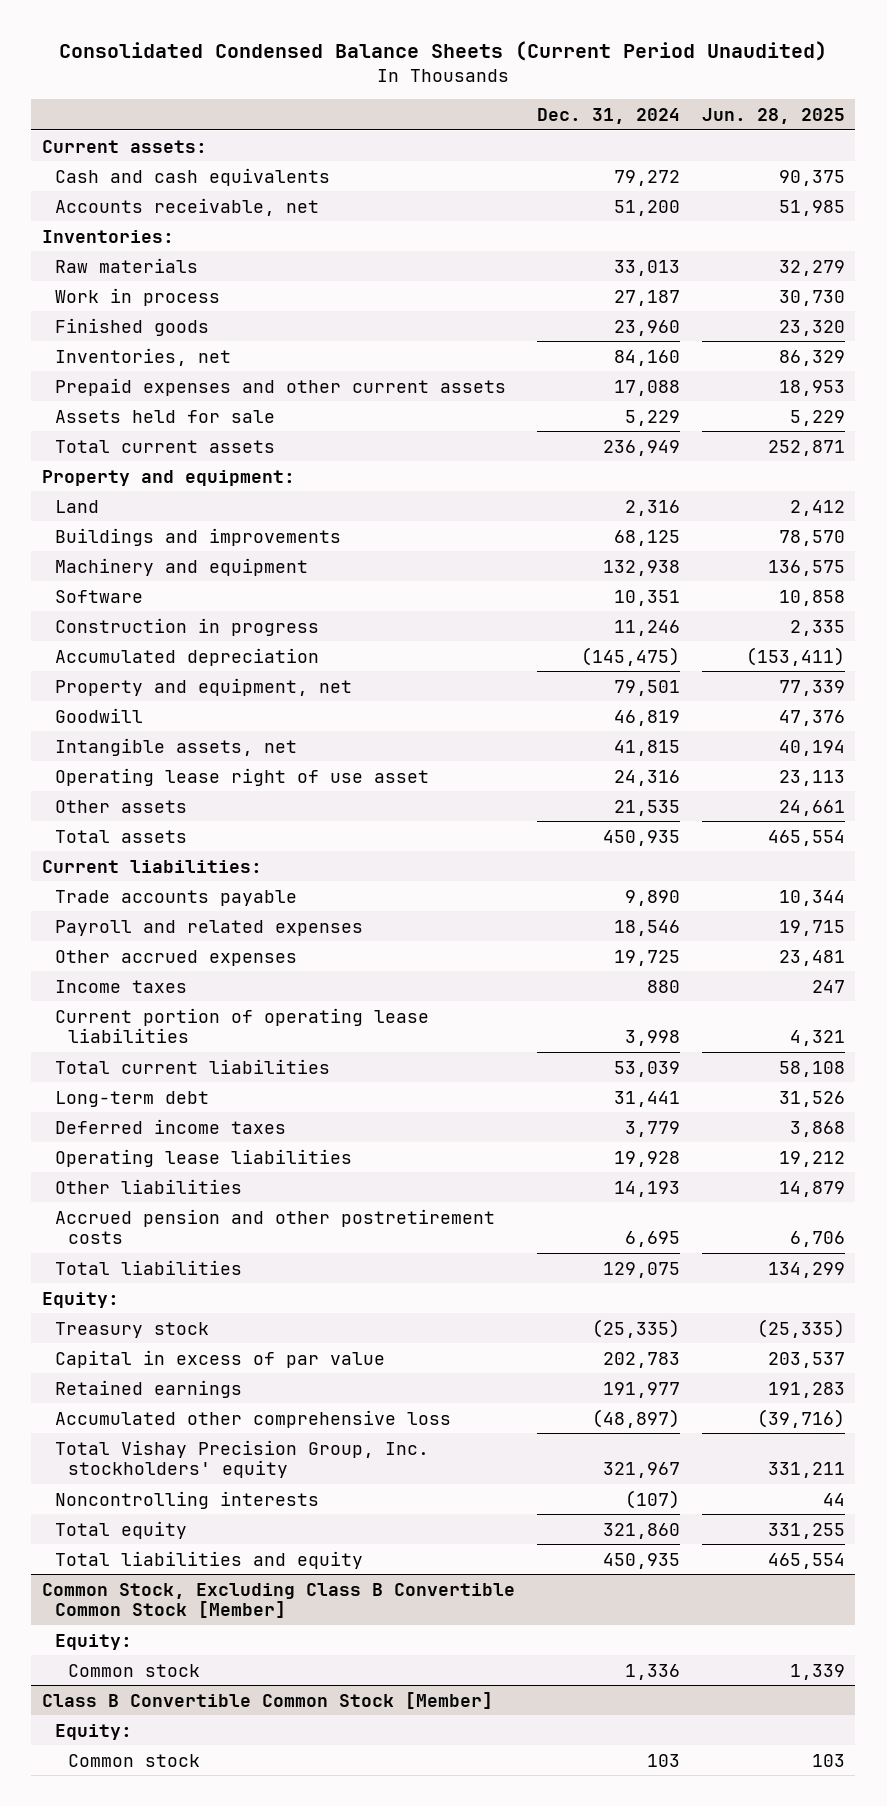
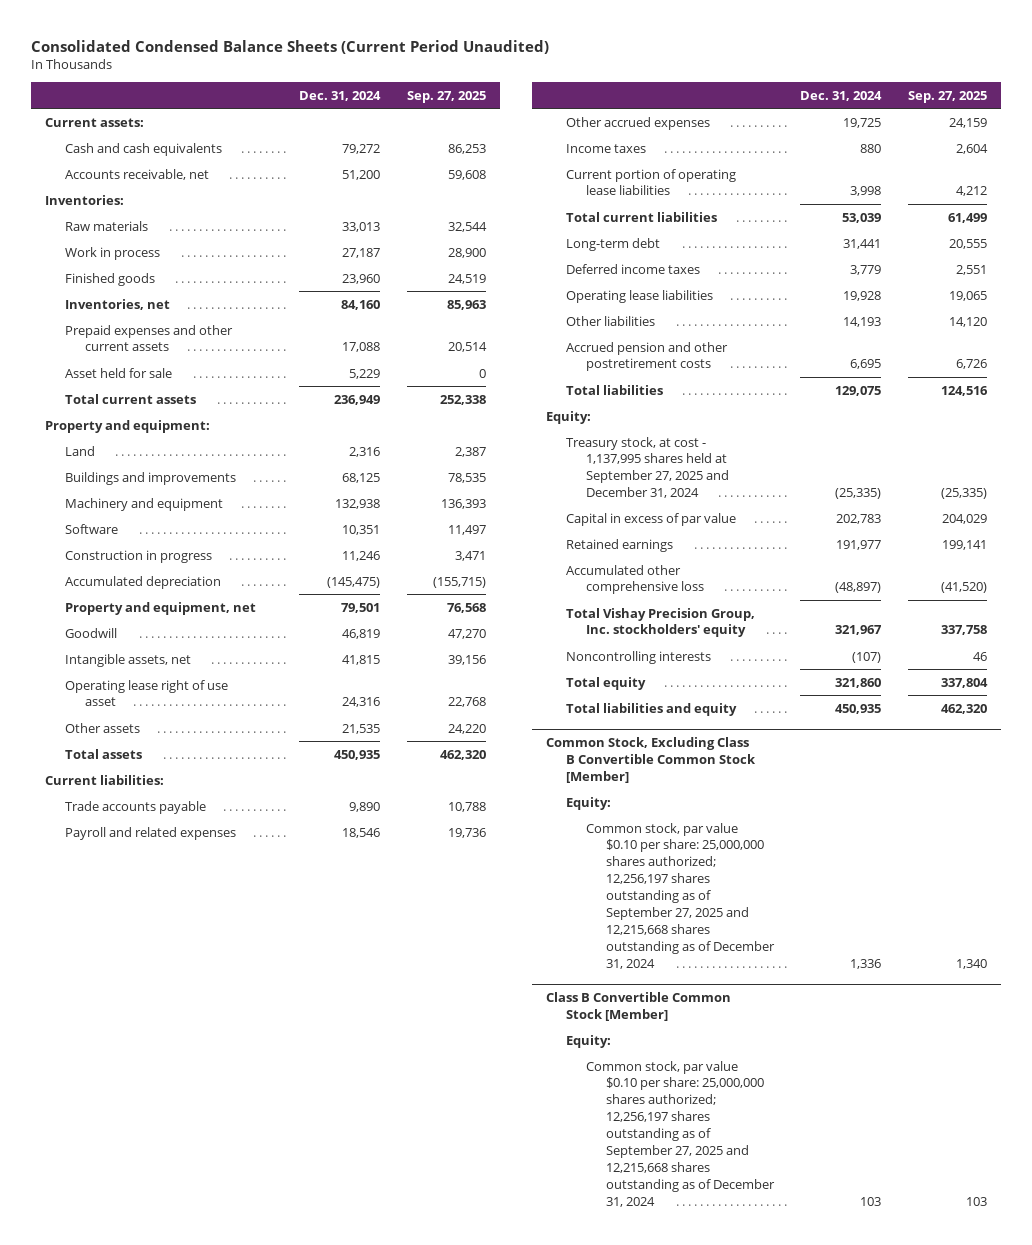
- | Dec. 31, 2024 | Jun. 28, 2025
+ | Dec. 31, 2024 | Sep. 27, 2025
- Assets held for sale | 5,229 | 5,229
+ Asset held for sale | 5,229 | 0
- Treasury stock | (25,335) | (25,335)
+ Treasury stock, at cost - 1,137,995 shares held at September 27, 2025 and December 31, 2024 | (25,335) | (25,335)
@ Common Stock, Excluding Class B Convertible Common Stock [Member]
- Common stock | 1,336 | 1,339
+ Common stock, par value $0.10 per share: 25,000,000 shares authorized; 12,256,197 shares outstanding as of September 27, 2025 and 12,215,668 shares outstanding as of December 31, 2024 | 1,336 | 1,340
@ Class B Convertible Common Stock [Member]
- Common stock | 103 | 103
+ Common stock, par value $0.10 per share: 25,000,000 shares authorized; 12,256,197 shares outstanding as of September 27, 2025 and 12,215,668 shares outstanding as of December 31, 2024 | 103 | 103

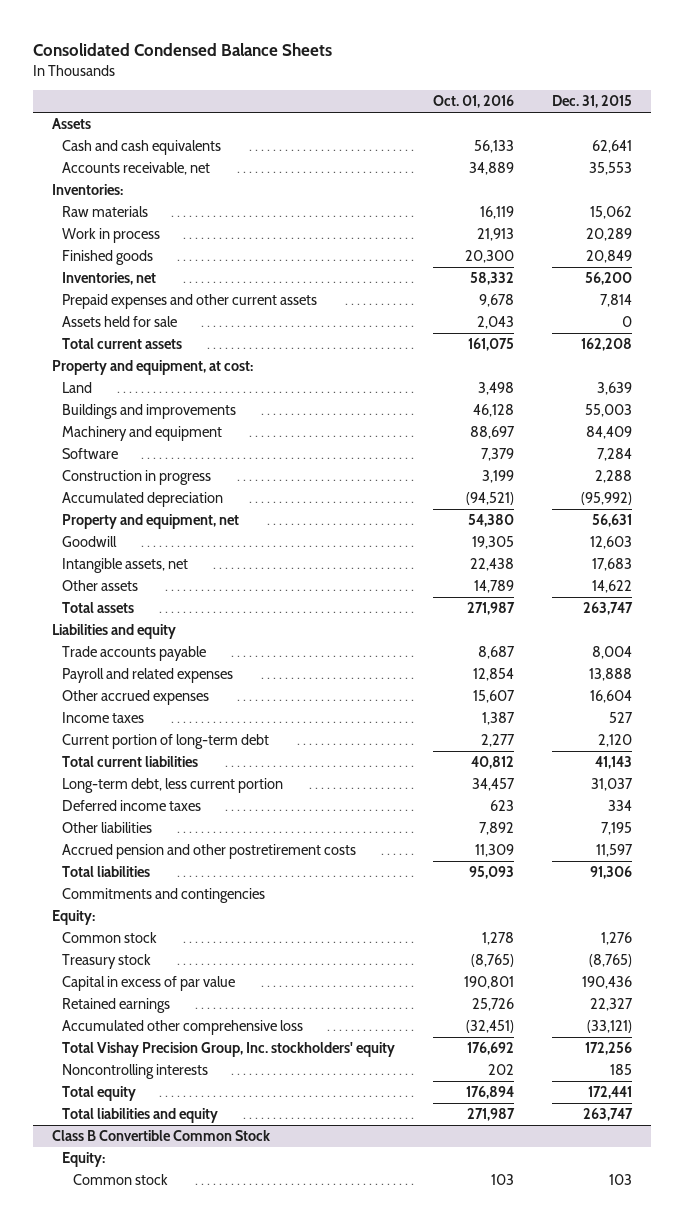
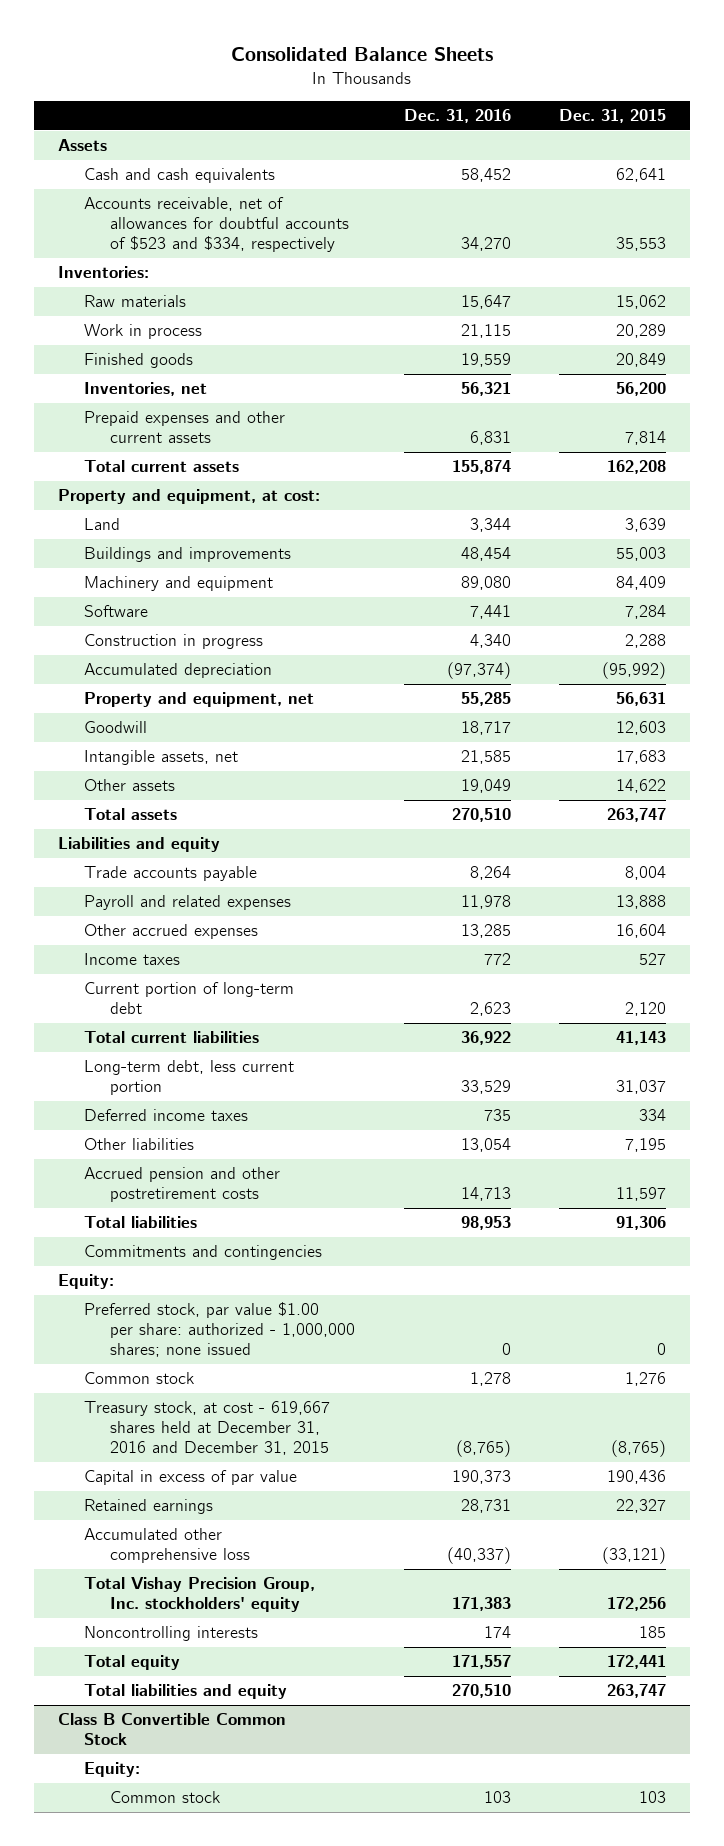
- Consolidated Condensed Balance Sheets
+ Consolidated Balance Sheets
- | Oct. 01, 2016 | Dec. 31, 2015
+ | Dec. 31, 2016 | Dec. 31, 2015
- Accounts receivable, net | 34,889 | 35,553
+ Accounts receivable, net of allowances for doubtful accounts of $523 and $334, respectively | 34,270 | 35,553
- Assets held for sale | 2,043 | 0
+ Preferred stock, par value $1.00 per share: authorized - 1,000,000 shares; none issued | 0 | 0
- Treasury stock | (8,765) | (8,765)
+ Treasury stock, at cost - 619,667 shares held at December 31, 2016 and December 31, 2015 | (8,765) | (8,765)

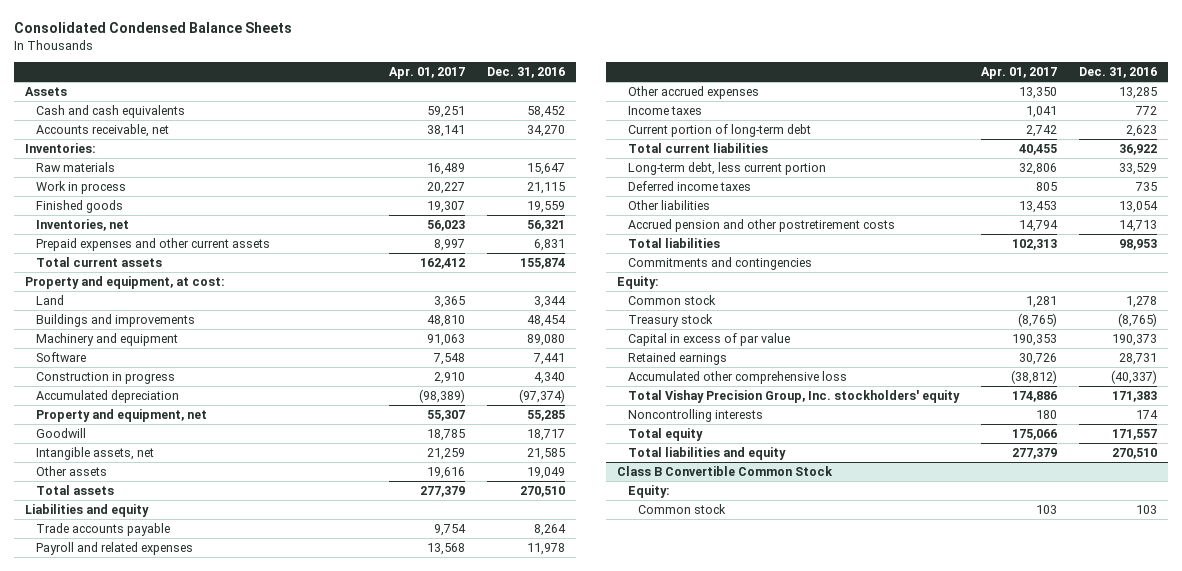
- Consolidated Balance Sheets
+ Consolidated Condensed Balance Sheets
- | Dec. 31, 2016 | Dec. 31, 2015
+ | Apr. 01, 2017 | Dec. 31, 2016
- Accounts receivable, net of allowances for doubtful accounts of $523 and $334, respectively | 34,270 | 35,553
+ Accounts receivable, net | 38,141 | 34,270
- Preferred stock, par value $1.00 per share: authorized - 1,000,000 shares; none issued | 0 | 0
- Treasury stock, at cost - 619,667 shares held at December 31, 2016 and December 31, 2015 | (8,765) | (8,765)
+ Treasury stock | (8,765) | (8,765)

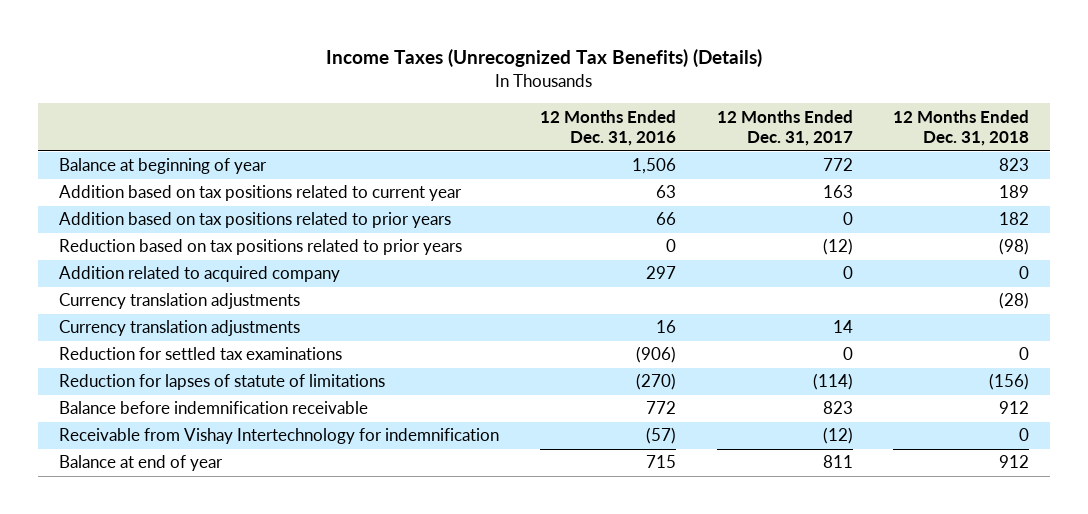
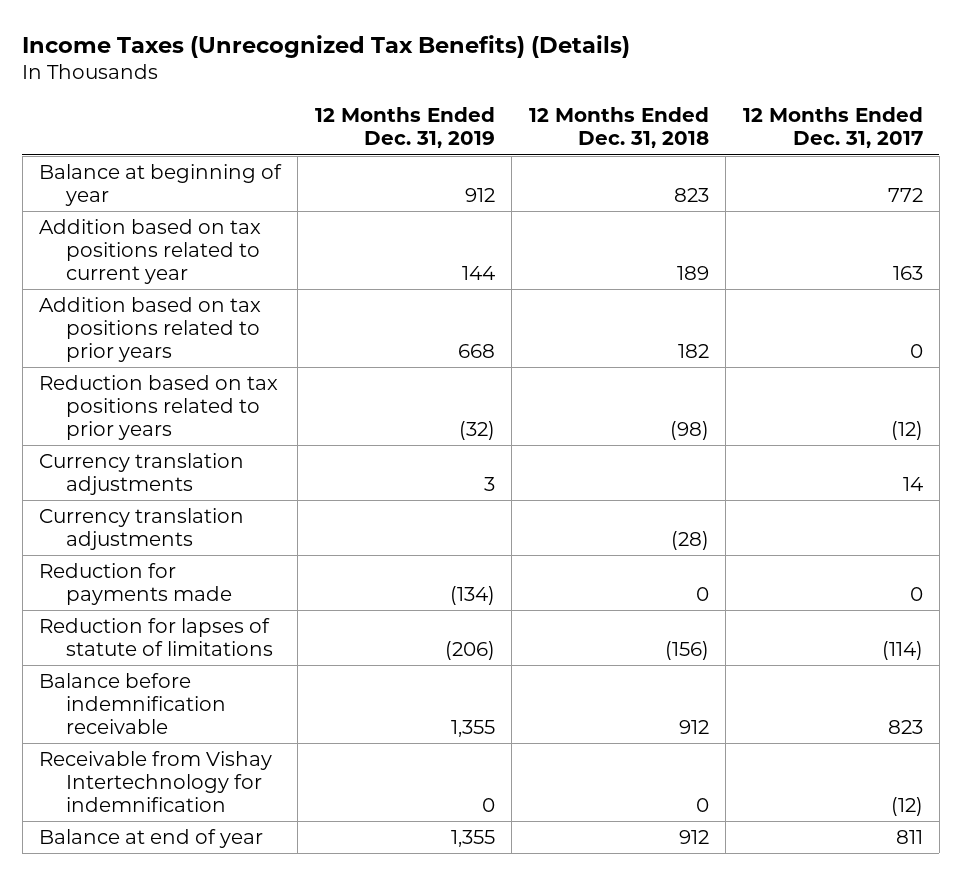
- | 12 Months Ended Dec. 31, 2016 | 12 Months Ended Dec. 31, 2017 | 12 Months Ended Dec. 31, 2018
+ | 12 Months Ended Dec. 31, 2019 | 12 Months Ended Dec. 31, 2018 | 12 Months Ended Dec. 31, 2017
- Addition related to acquired company | 297 | 0 | 0
- Reduction for settled tax examinations | (906) | 0 | 0
moved down: Currency translation adjustments | | (28) |
+ Reduction for payments made | (134) | 0 | 0

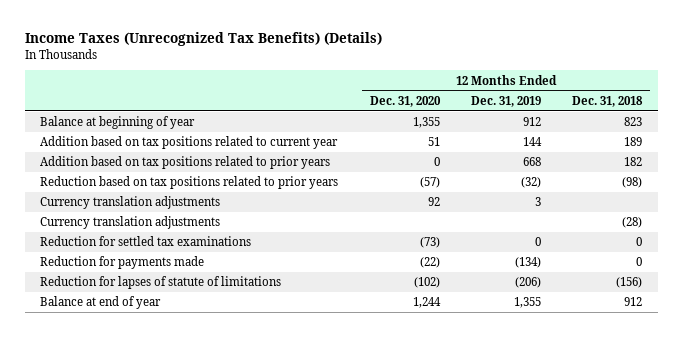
- | 12 Months Ended Dec. 31, 2019 | 12 Months Ended Dec. 31, 2018 | 12 Months Ended Dec. 31, 2017
+ | 12 Months Ended Dec. 31, 2020 | 12 Months Ended Dec. 31, 2019 | 12 Months Ended Dec. 31, 2018
+ Reduction for settled tax examinations | (73) | 0 | 0
- Balance before indemnification receivable | 1,355 | 912 | 823
- Receivable from Vishay Intertechnology for indemnification | 0 | 0 | (12)

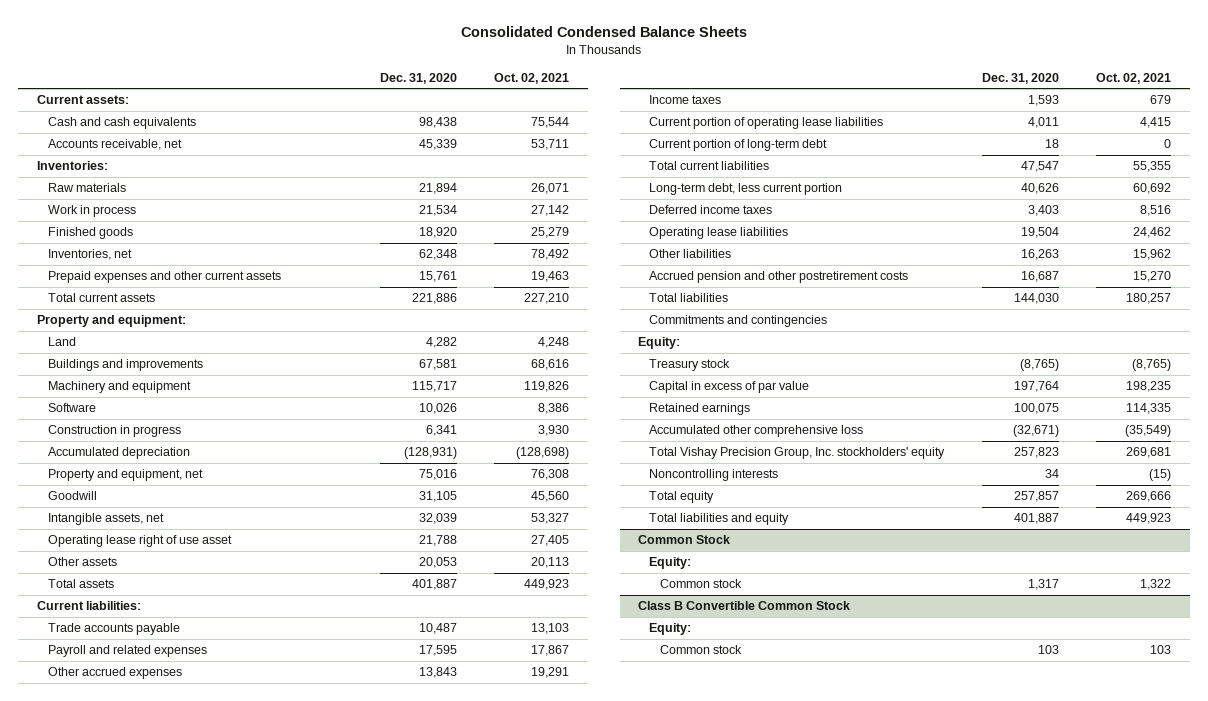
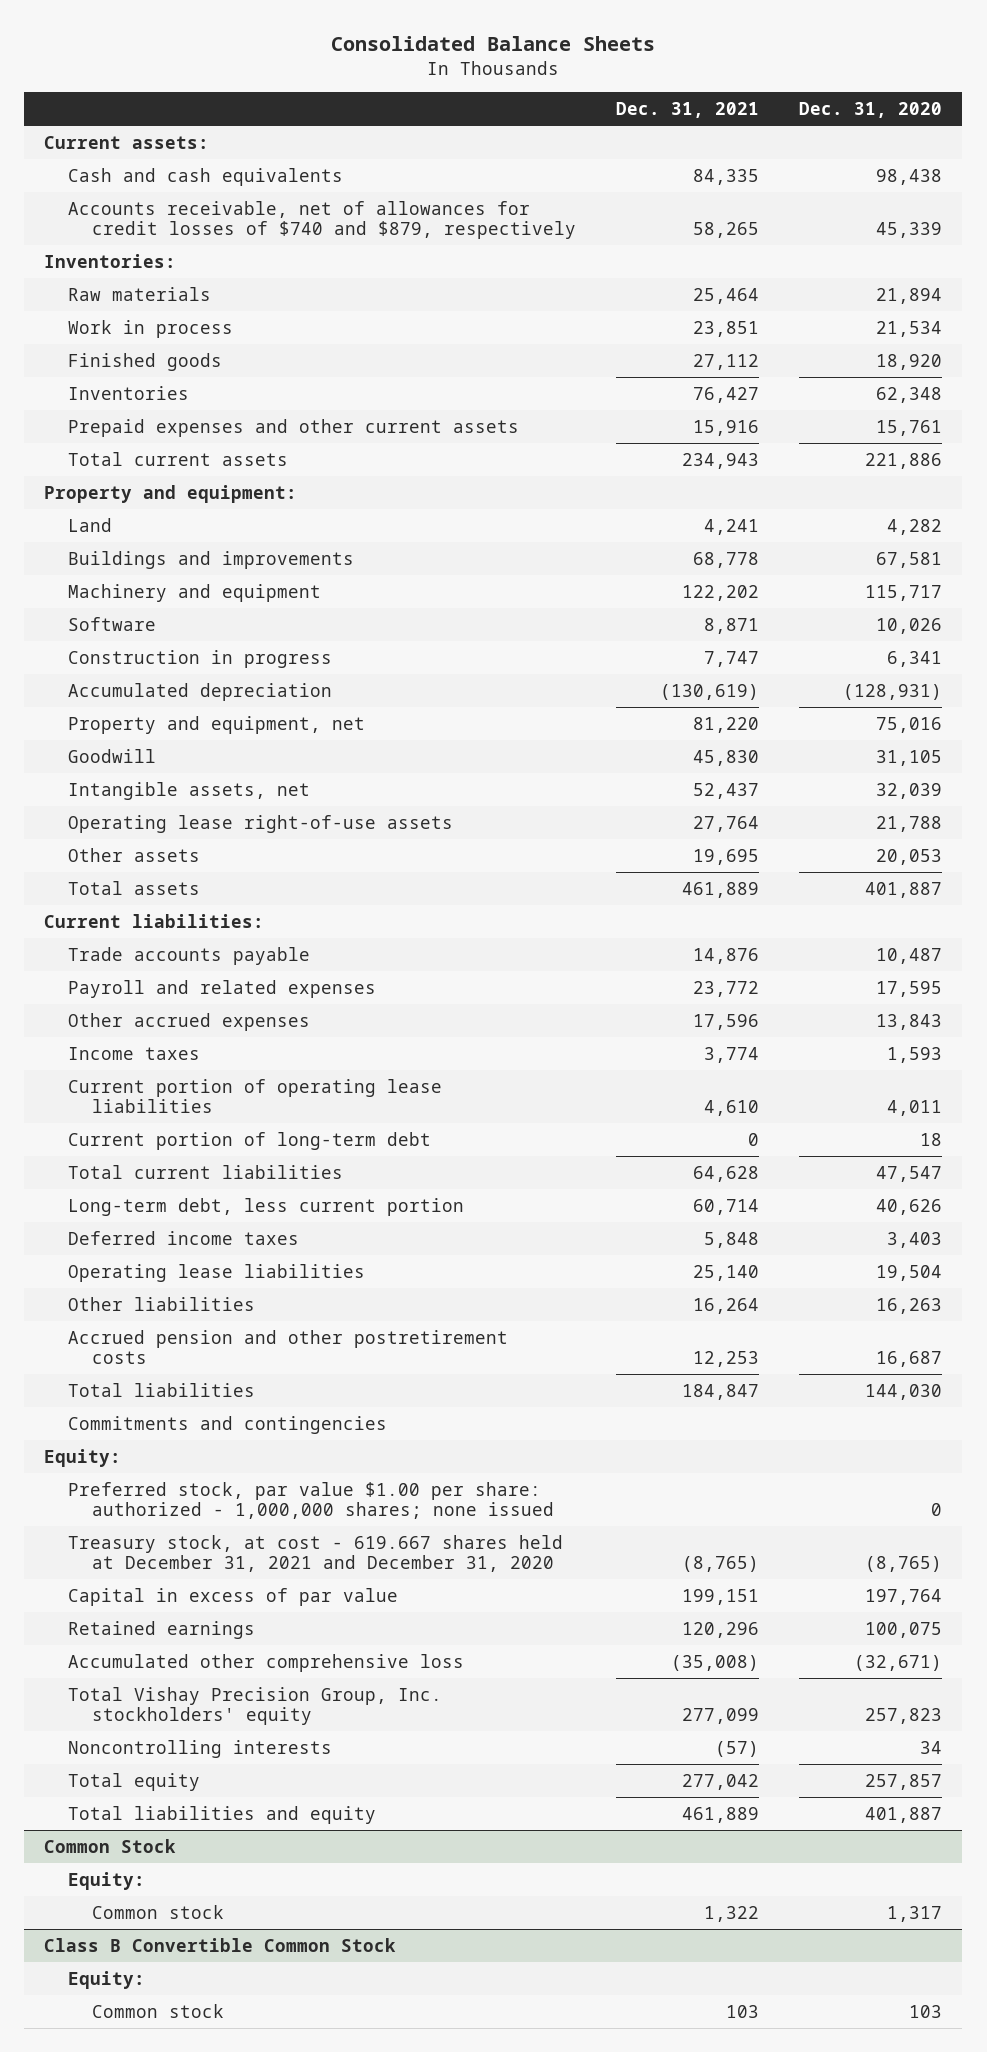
- Consolidated Condensed Balance Sheets
+ Consolidated Balance Sheets
- | Dec. 31, 2020 | Oct. 02, 2021
+ | Dec. 31, 2021 | Dec. 31, 2020
- Accounts receivable, net | 45,339 | 53,711
+ Accounts receivable, net of allowances for credit losses of $740 and $879, respectively | 58,265 | 45,339
- Inventories, net | 62,348 | 78,492
+ Inventories | 76,427 | 62,348
- Operating lease right of use asset | 21,788 | 27,405
+ Operating lease right-of-use assets | 27,764 | 21,788
- Treasury stock | (8,765) | (8,765)
+ Preferred stock, par value $1.00 per share: authorized - 1,000,000 shares; none issued | | 0
+ Treasury stock, at cost - 619.667 shares held at December 31, 2021 and December 31, 2020 | (8,765) | (8,765)

